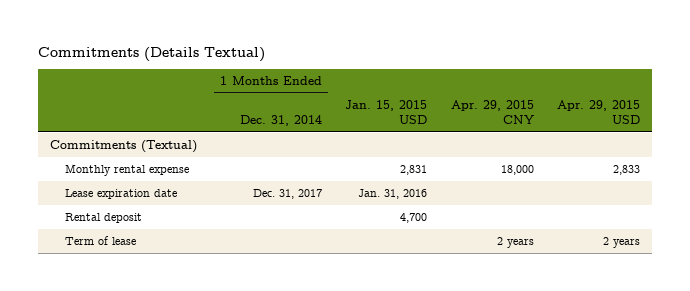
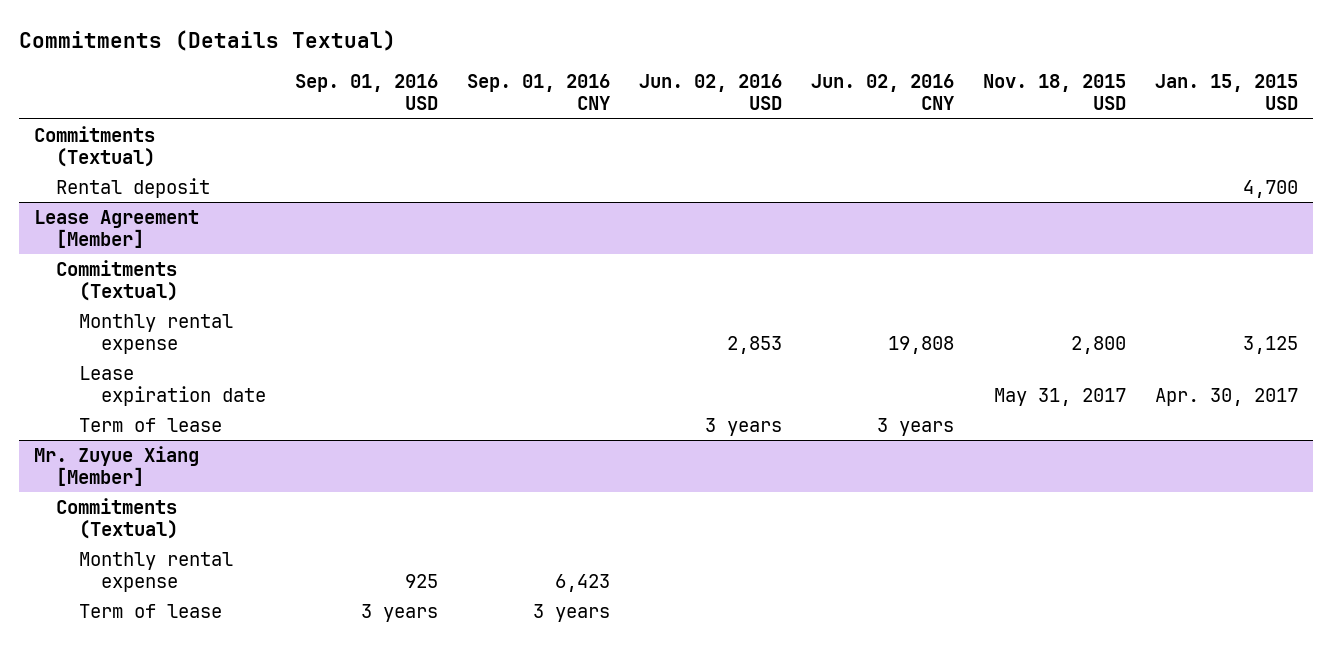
- | 1 Months Ended Dec. 31, 2014 | Jan. 15, 2015 USD | Apr. 29, 2015 CNY | Apr. 29, 2015 USD
+ | Sep. 01, 2016 USD | Sep. 01, 2016 CNY | Jun. 02, 2016 USD | Jun. 02, 2016 CNY | Nov. 18, 2015 USD | Jan. 15, 2015 USD
- Monthly rental expense | | 2,831 | 18,000 | 2,833
- Lease expiration date | Dec. 31, 2017 | Jan. 31, 2016 | |
- Term of lease | | | 2 years | 2 years
+ Lease Agreement [Member]
+ Commitments (Textual)
+ Monthly rental expense | | | 2,853 | 19,808 | 2,800 | 3,125
+ Lease expiration date | | | | | May 31, 2017 | Apr. 30, 2017
+ Term of lease | | | 3 years | 3 years | |
+ Mr. Zuyue Xiang [Member]
+ Commitments (Textual)
+ Monthly rental expense | 925 | 6,423 | | | |
+ Term of lease | 3 years | 3 years | | | |

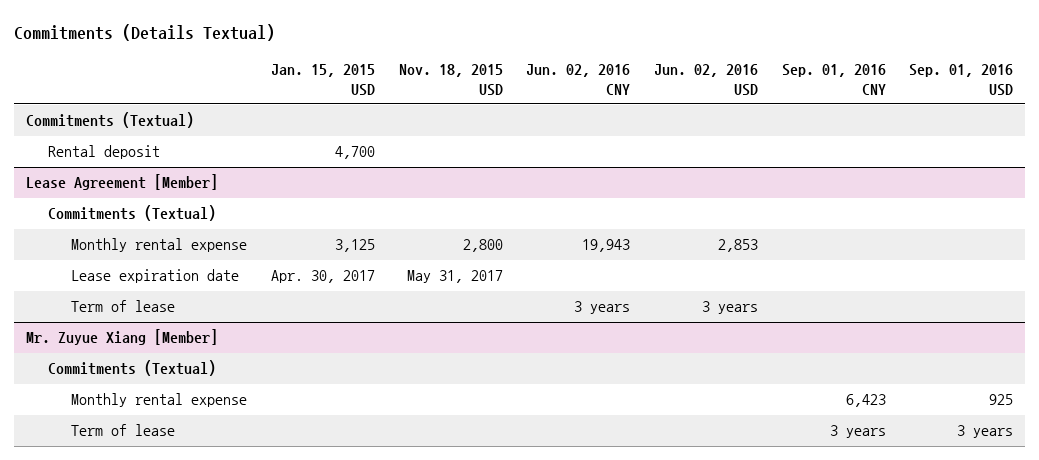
- | Sep. 01, 2016 USD | Sep. 01, 2016 CNY | Jun. 02, 2016 USD | Jun. 02, 2016 CNY | Nov. 18, 2015 USD | Jan. 15, 2015 USD
+ | Jan. 15, 2015 USD | Nov. 18, 2015 USD | Jun. 02, 2016 CNY | Jun. 02, 2016 USD | Sep. 01, 2016 CNY | Sep. 01, 2016 USD
@ Lease Agreement [Member]
- Monthly rental expense | | | 2,853 | 19,808 | 2,800 | 3,125
+ Monthly rental expense | 3,125 | 2,800 | 19,943 | 2,853 | |

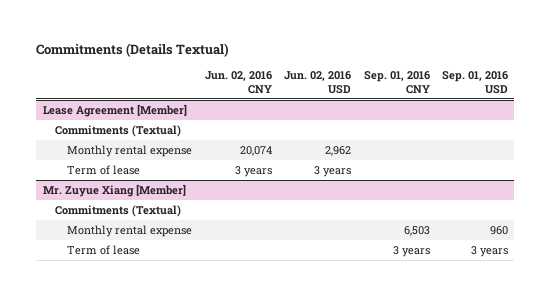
- | Jan. 15, 2015 USD | Nov. 18, 2015 USD | Jun. 02, 2016 CNY | Jun. 02, 2016 USD | Sep. 01, 2016 CNY | Sep. 01, 2016 USD
+ | Jun. 02, 2016 CNY | Jun. 02, 2016 USD | Sep. 01, 2016 CNY | Sep. 01, 2016 USD
- Commitments (Textual)
- Rental deposit | 4,700 | | | | |
@ Lease Agreement [Member]
- Monthly rental expense | 3,125 | 2,800 | 19,943 | 2,853 | |
- Lease expiration date | Apr. 30, 2017 | May 31, 2017 | | | |
+ Monthly rental expense | 20,074 | 2,962 | |
@ Mr. Zuyue Xiang [Member]
- Monthly rental expense | | | | | 6,423 | 925
+ Monthly rental expense | | | 6,503 | 960

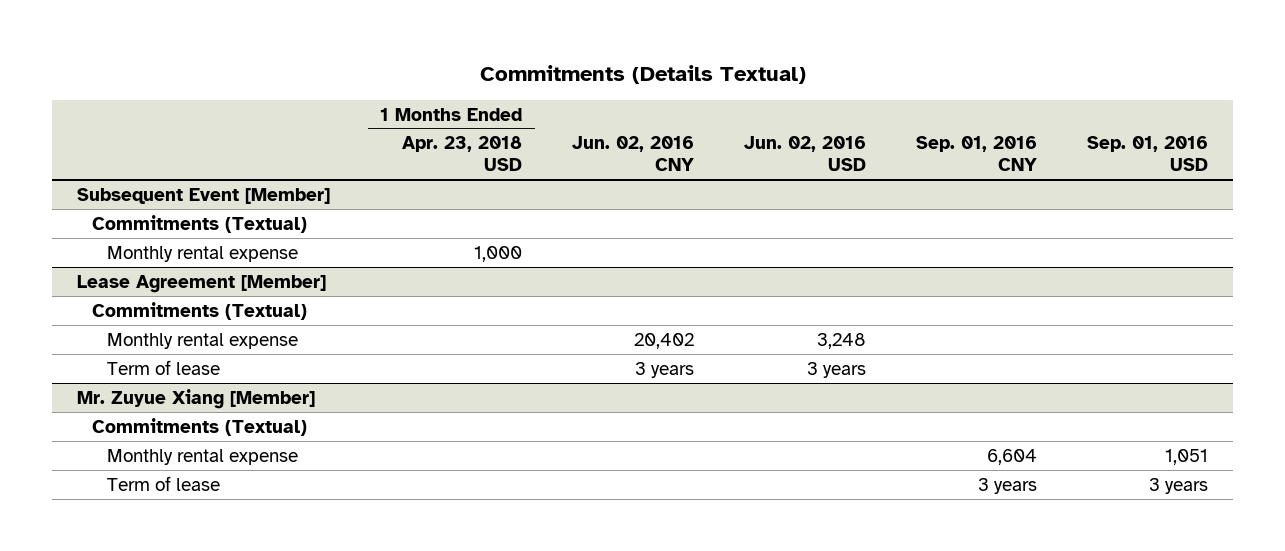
- | Jun. 02, 2016 CNY | Jun. 02, 2016 USD | Sep. 01, 2016 CNY | Sep. 01, 2016 USD
+ | 1 Months Ended Apr. 23, 2018 USD | Jun. 02, 2016 CNY | Jun. 02, 2016 USD | Sep. 01, 2016 CNY | Sep. 01, 2016 USD
+ Subsequent Event [Member]
+ Commitments (Textual)
+ Monthly rental expense | 1,000 | | | |
@ Lease Agreement [Member]
- Monthly rental expense | 20,074 | 2,962 | |
+ Monthly rental expense | | 20,402 | 3,248 | |
@ Mr. Zuyue Xiang [Member]
- Monthly rental expense | | | 6,503 | 960
+ Monthly rental expense | | | | 6,604 | 1,051

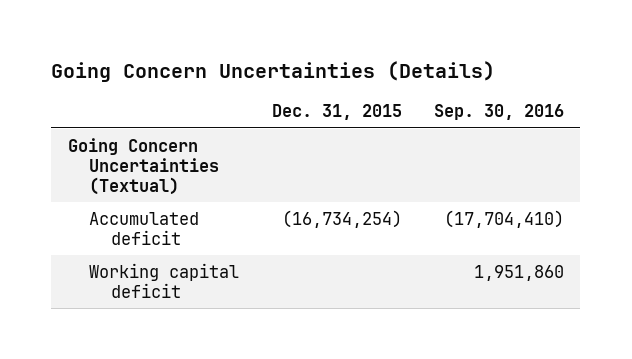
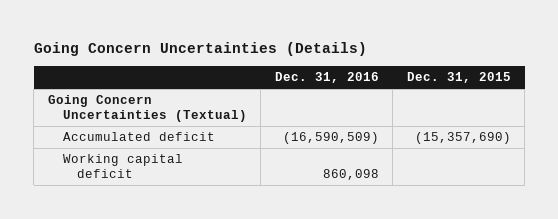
- | Dec. 31, 2015 | Sep. 30, 2016
+ | Dec. 31, 2016 | Dec. 31, 2015
- Accumulated deficit | (16,734,254) | (17,704,410)
+ Accumulated deficit | (16,590,509) | (15,357,690)

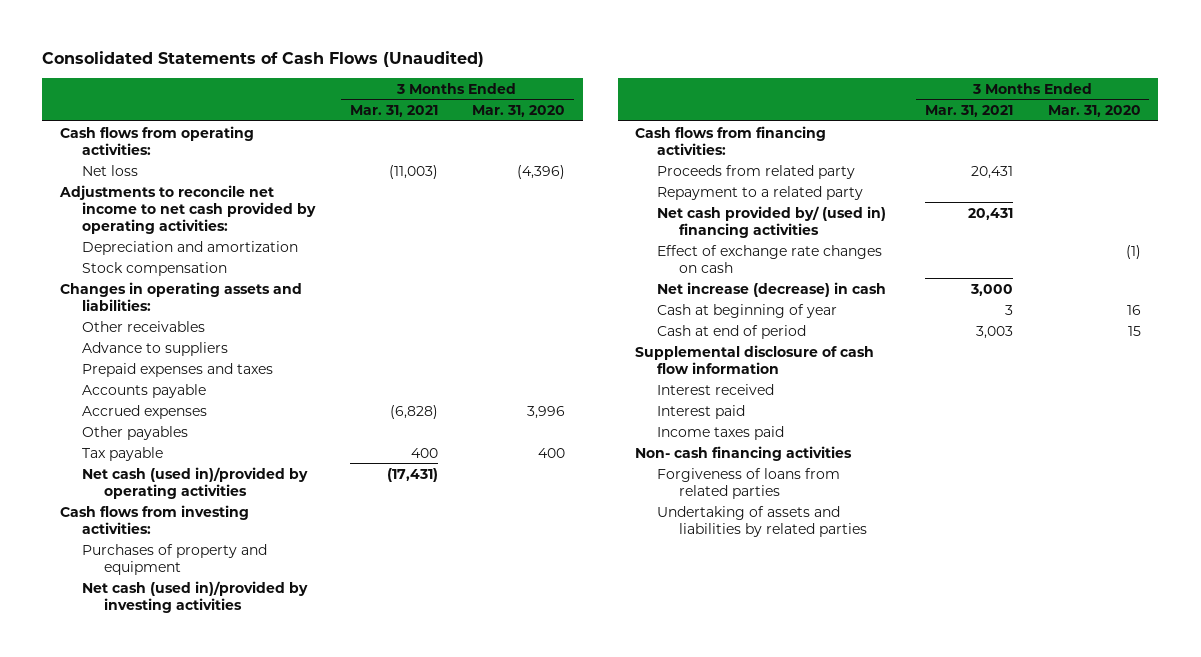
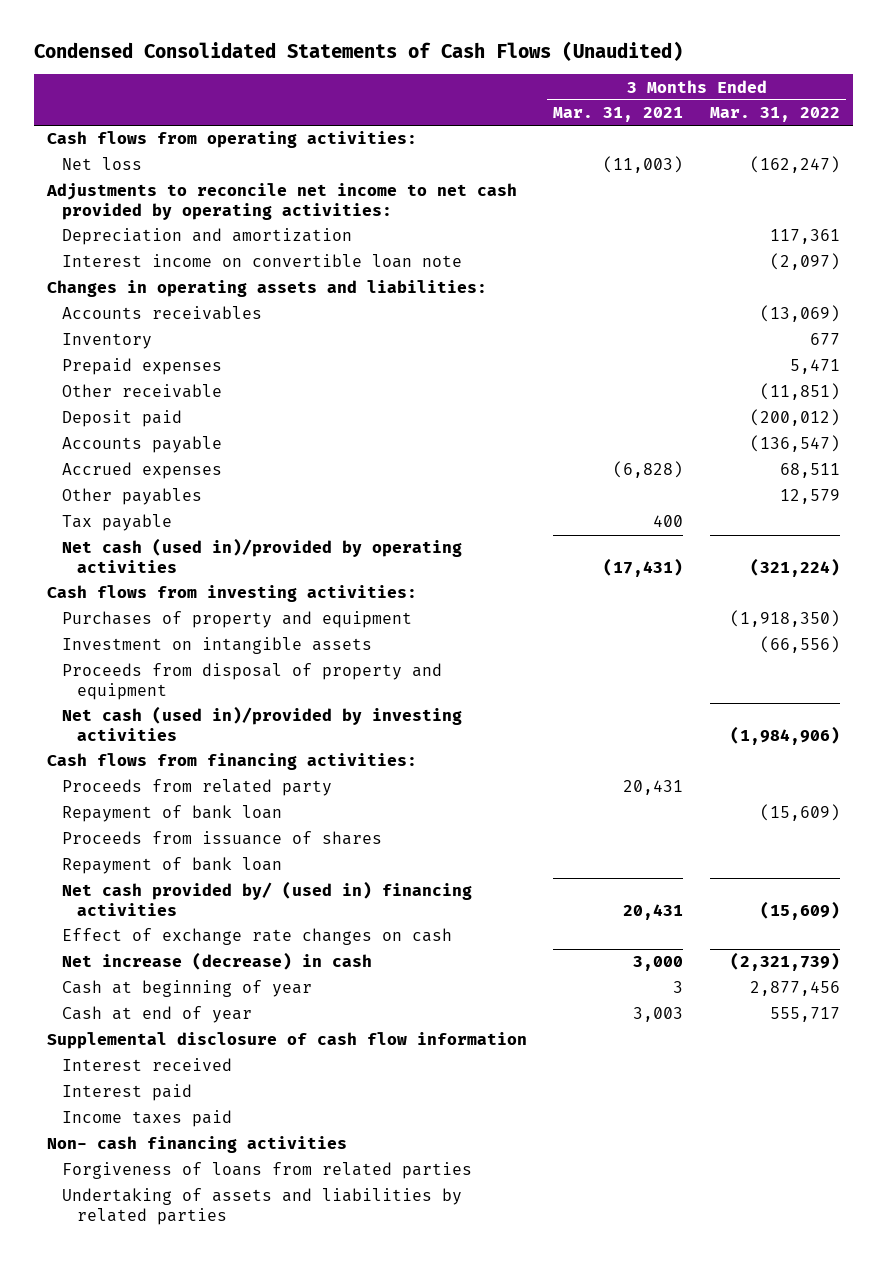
- Consolidated Statements of Cash Flows (Unaudited)
+ Condensed Consolidated Statements of Cash Flows (Unaudited)
- | 3 Months Ended Mar. 31, 2021 | 3 Months Ended Mar. 31, 2020
+ | 3 Months Ended Mar. 31, 2021 | 3 Months Ended Mar. 31, 2022
- Stock compensation
+ Interest income on convertible loan note | | (2,097)
- Other receivables
- Advance to suppliers
- Prepaid expenses and taxes
+ Accounts receivables | | (13,069)
+ Inventory | | 677
+ Prepaid expenses | | 5,471
+ Other receivable | | (11,851)
+ Deposit paid | | (200,012)
+ Investment on intangible assets | | (66,556)
+ Proceeds from disposal of property and equipment
- Repayment to a related party
+ Repayment of bank loan | | (15,609)
+ Proceeds from issuance of shares
+ Repayment of bank loan
- Cash at end of period | 3,003 | 15
+ Cash at end of year | 3,003 | 555,717

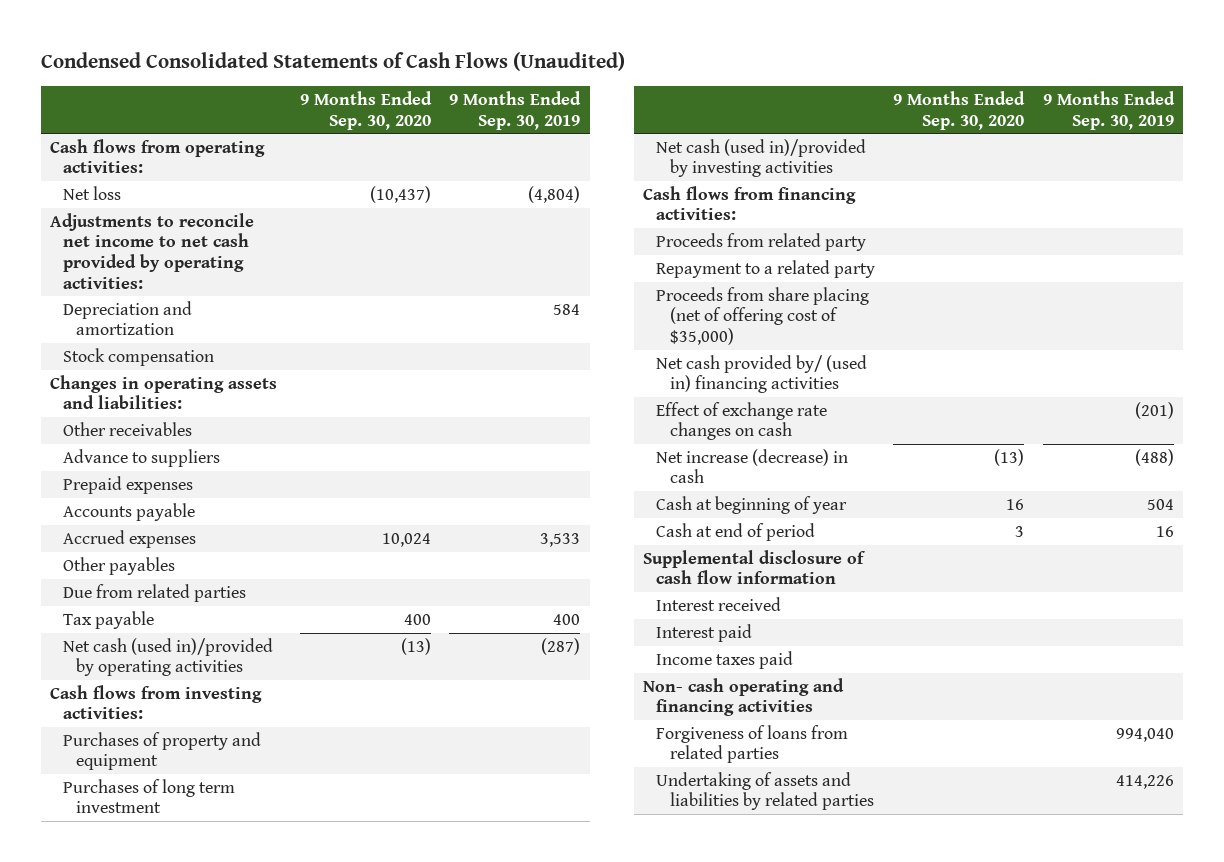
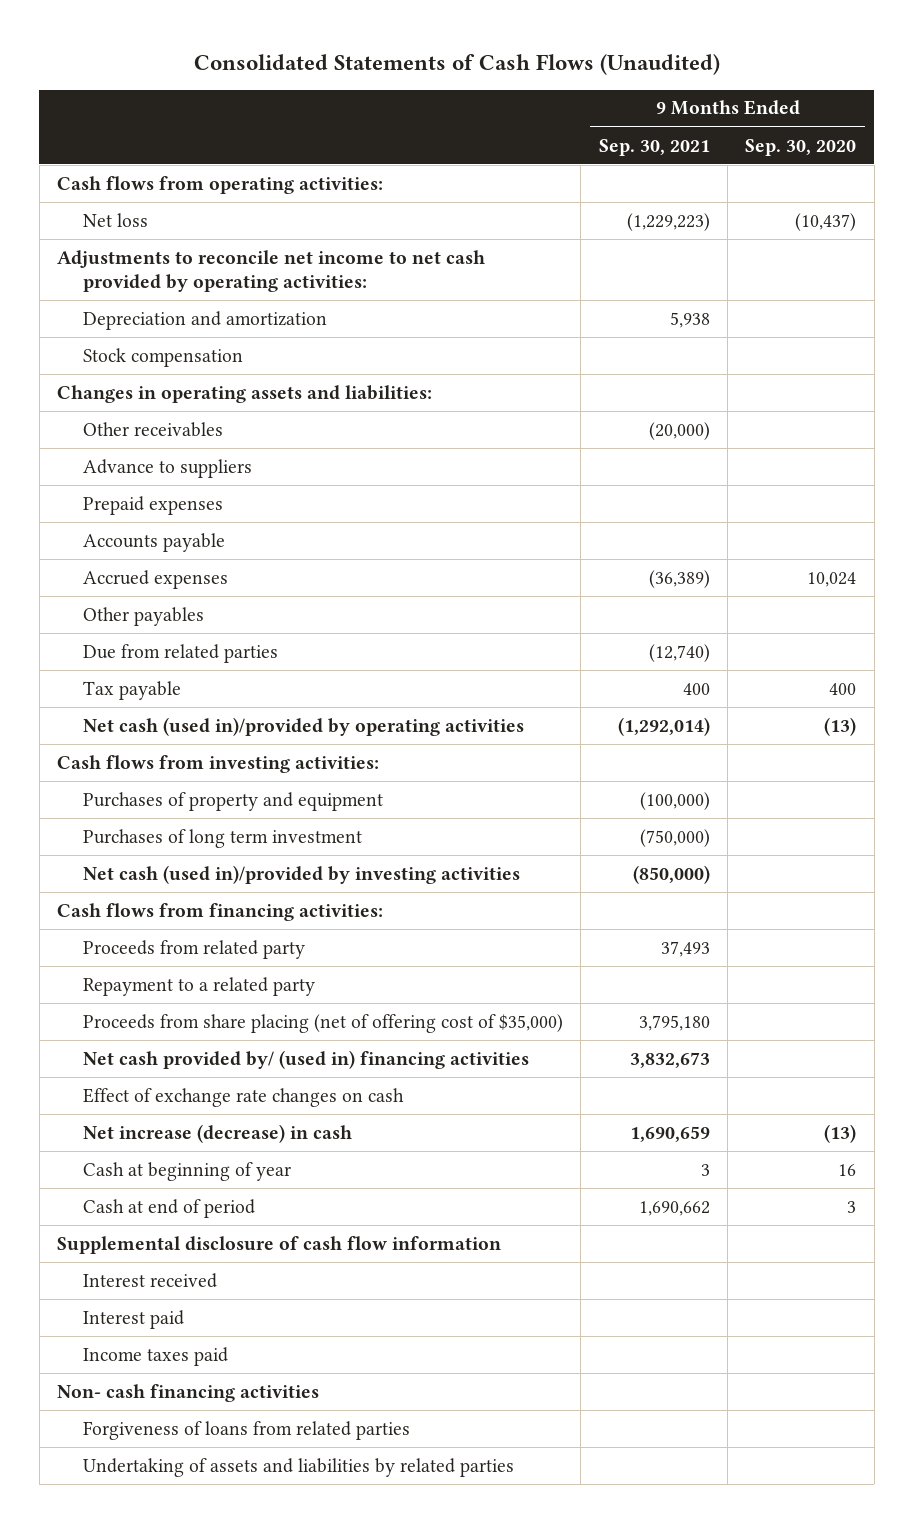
- Condensed Consolidated Statements of Cash Flows (Unaudited)
+ Consolidated Statements of Cash Flows (Unaudited)
- | 9 Months Ended Sep. 30, 2020 | 9 Months Ended Sep. 30, 2019
+ | 9 Months Ended Sep. 30, 2021 | 9 Months Ended Sep. 30, 2020
- Non- cash operating and financing activities
+ Non- cash financing activities

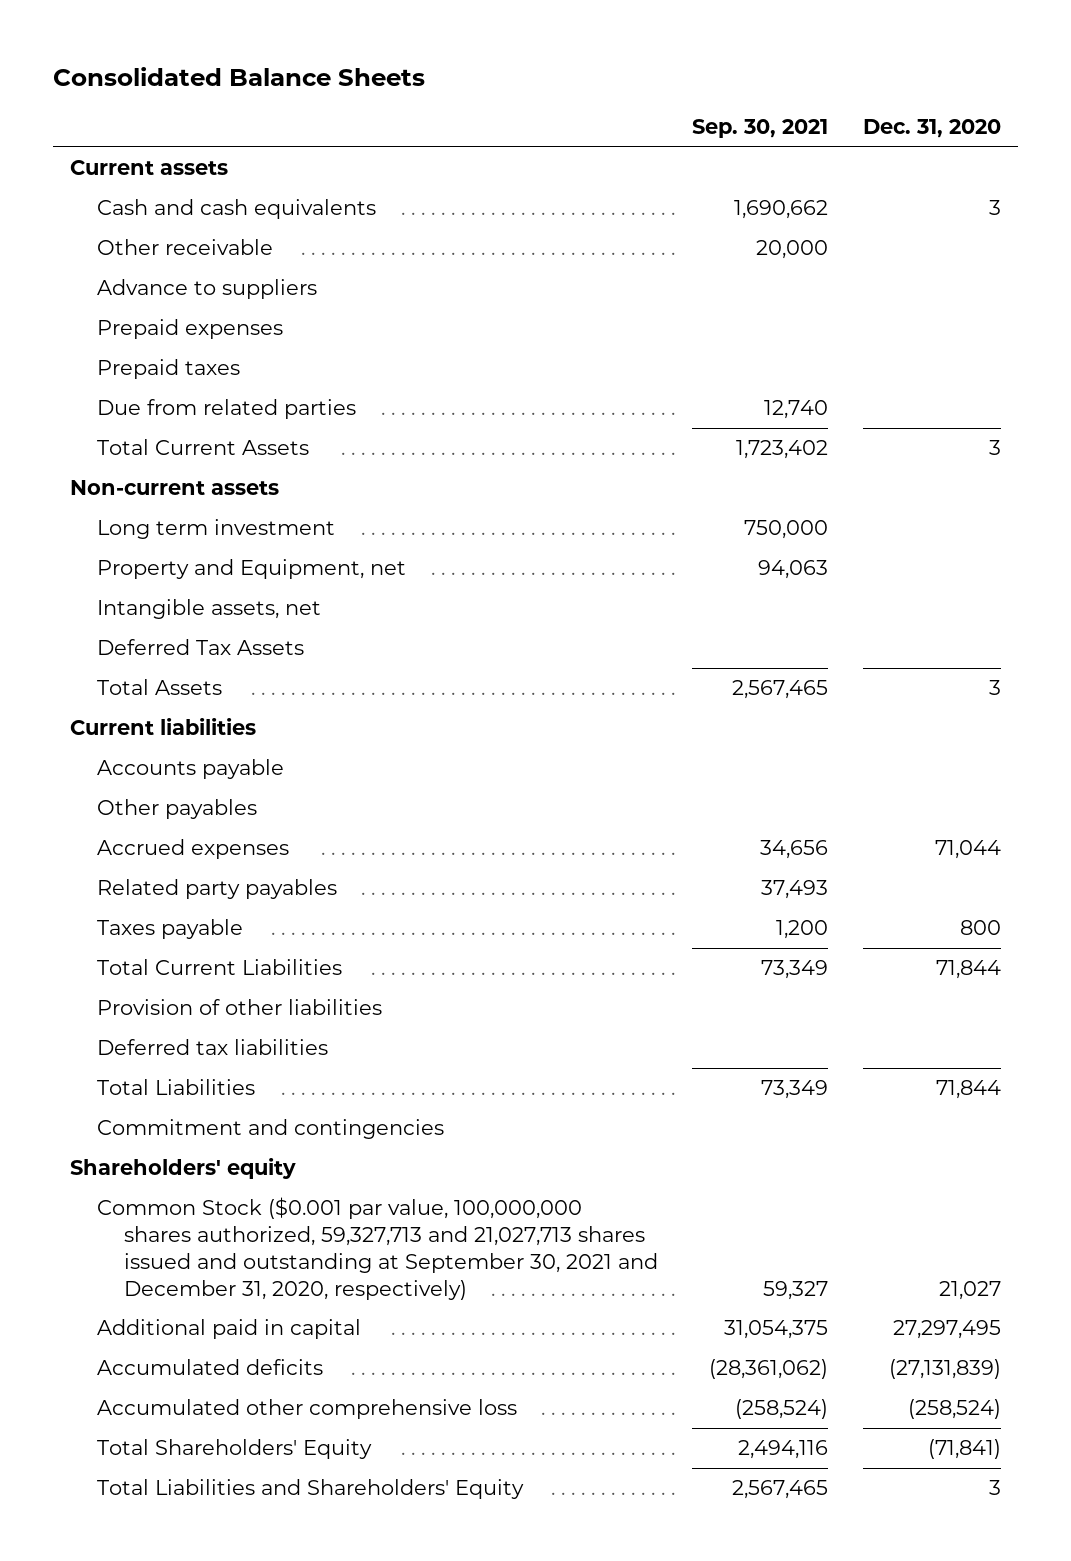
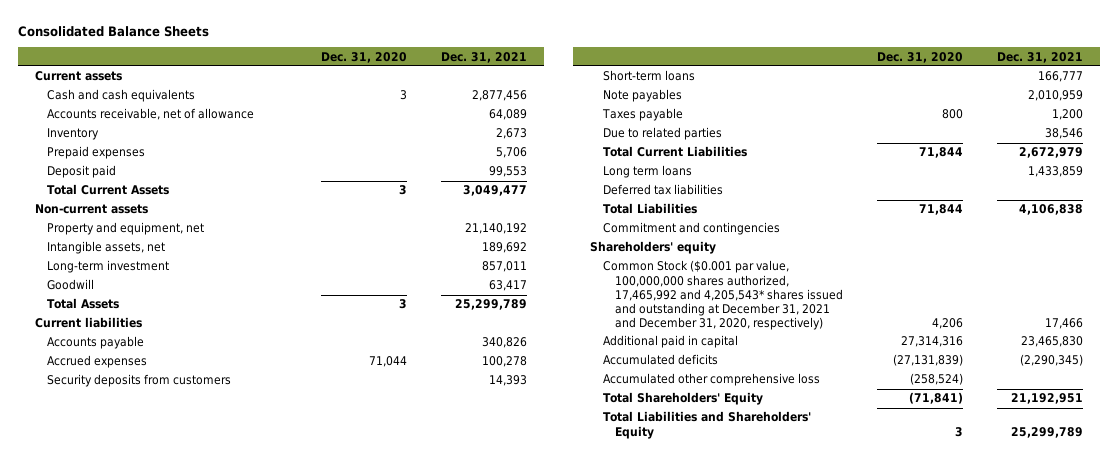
- | Sep. 30, 2021 | Dec. 31, 2020
+ | Dec. 31, 2020 | Dec. 31, 2021
- Other receivable | 20,000 |
- Advance to suppliers
+ Accounts receivable, net of allowance | | 64,089
+ Inventory | | 2,673
- Prepaid taxes
- Due from related parties | 12,740 |
+ Deposit paid | | 99,553
- Long term investment | 750,000 |
- Property and Equipment, net | 94,063 |
+ Property and equipment, net | | 21,140,192
- Deferred Tax Assets
+ Long-term investment | | 857,011
+ Goodwill | | 63,417
- Other payables
- Related party payables | 37,493 |
+ Security deposits from customers | | 14,393
+ Short-term loans | | 166,777
+ Note payables | | 2,010,959
+ Due to related parties | | 38,546
- Provision of other liabilities
+ Long term loans | | 1,433,859
- Common Stock ($0.001 par value, 100,000,000 shares authorized, 59,327,713 and 21,027,713 shares issued and outstanding at September 30, 2021 and December 31, 2020, respectively) | 59,327 | 21,027
- Additional paid in capital | 31,054,375 | 27,297,495
+ Common Stock ($0.001 par value, 100,000,000 shares authorized, 17,465,992 and 4,205,543* shares issued and outstanding at December 31, 2021 and December 31, 2020, respectively) | 4,206 | 17,466
+ Additional paid in capital | 27,314,316 | 23,465,830

